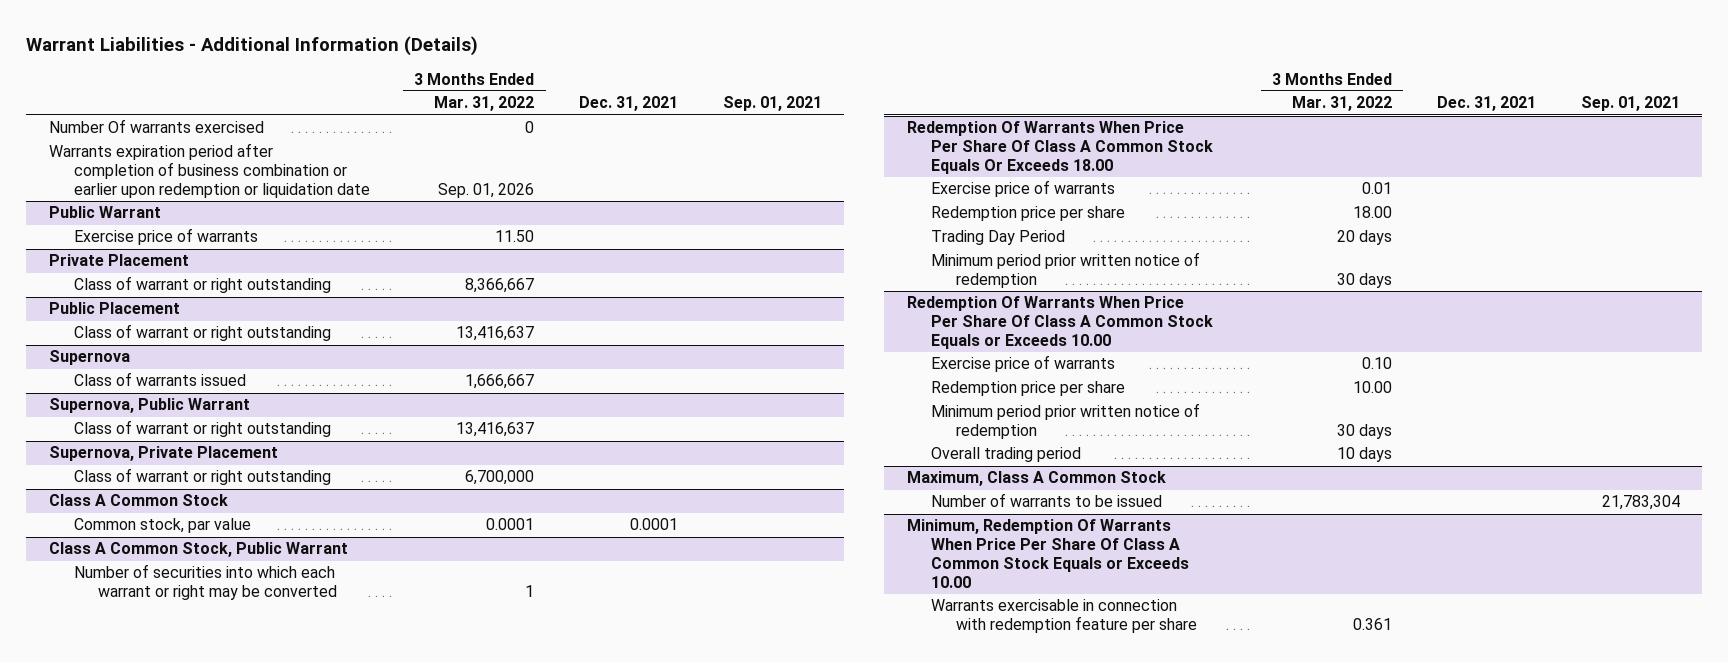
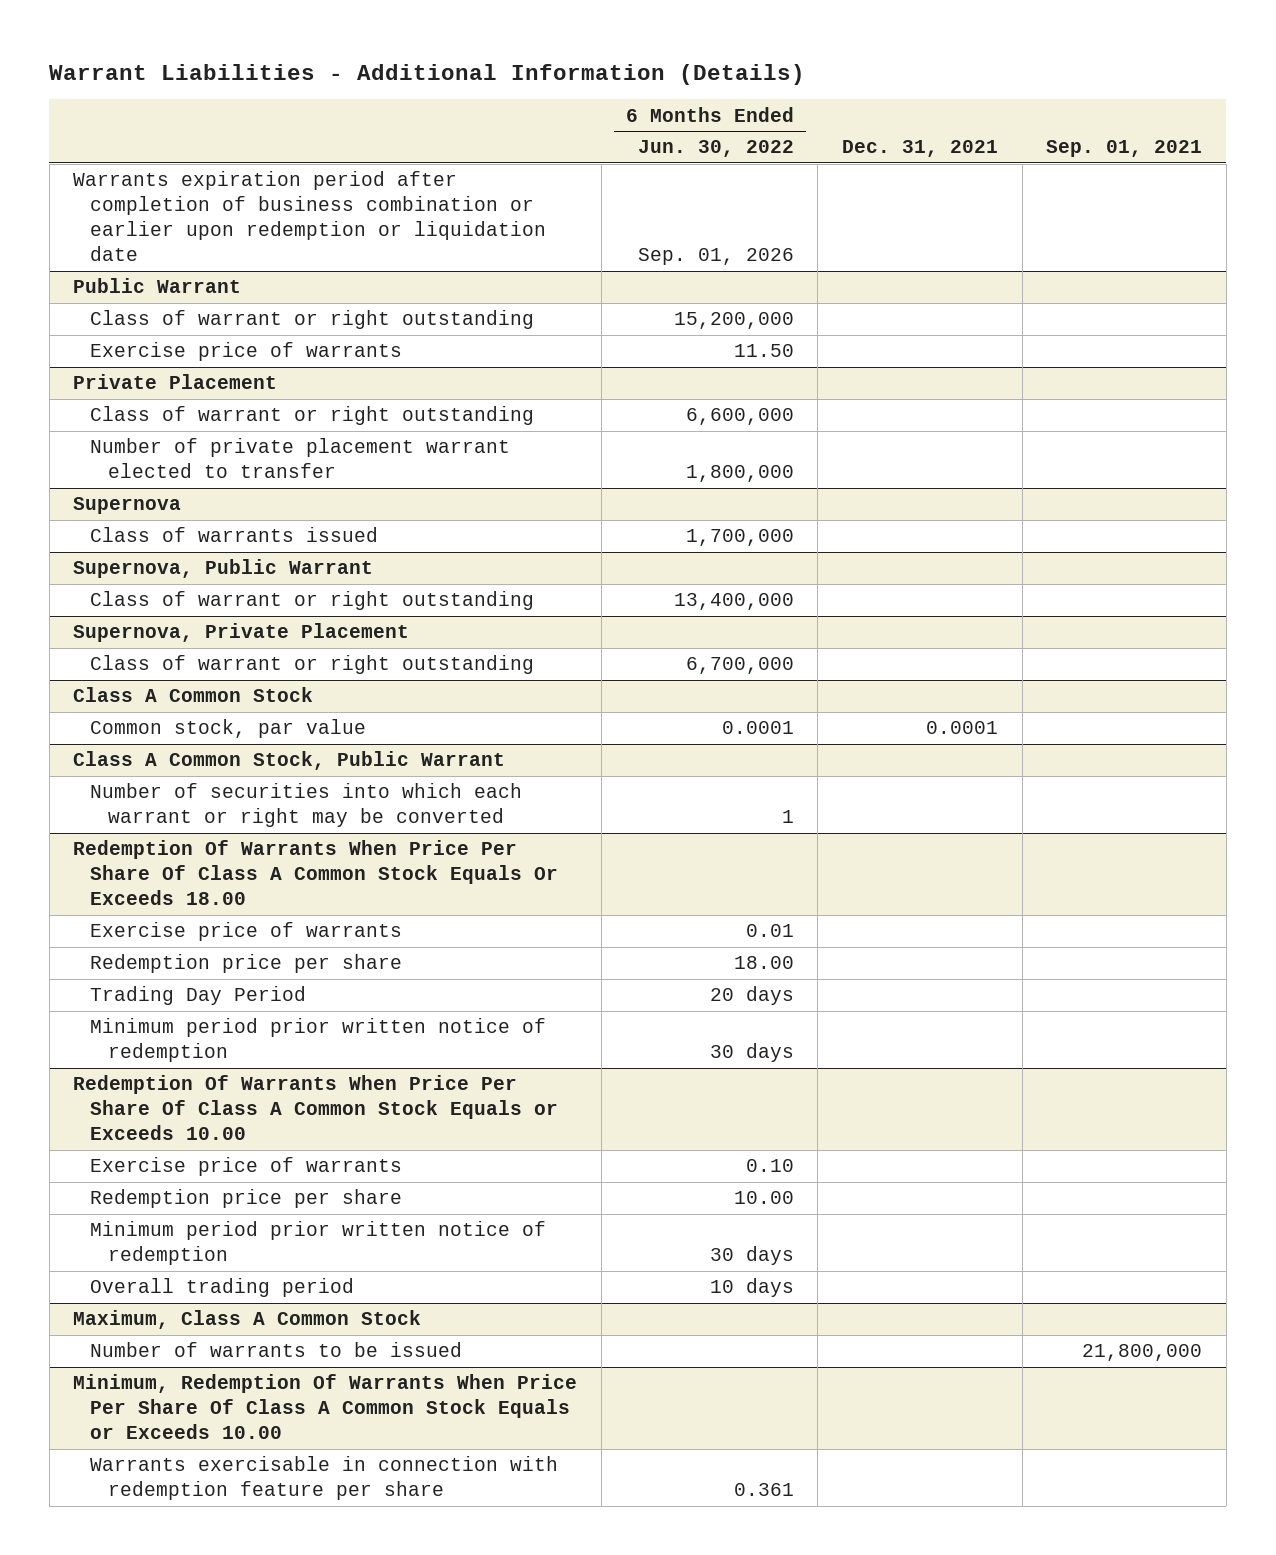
- | 3 Months Ended Mar. 31, 2022 | Dec. 31, 2021 | Sep. 01, 2021
+ | 6 Months Ended Jun. 30, 2022 | Dec. 31, 2021 | Sep. 01, 2021
- Number Of warrants exercised | 0 | |
@ Public Warrant
+ Class of warrant or right outstanding | 15,200,000 | |
- Public Placement
- Class of warrant or right outstanding | 13,416,637 | |
@ Private Placement
+ Number of private placement warrant elected to transfer | 1,800,000 | |
@ Maximum, Class A Common Stock
- Number of warrants to be issued | | | 21,783,304
+ Number of warrants to be issued | | | 21,800,000

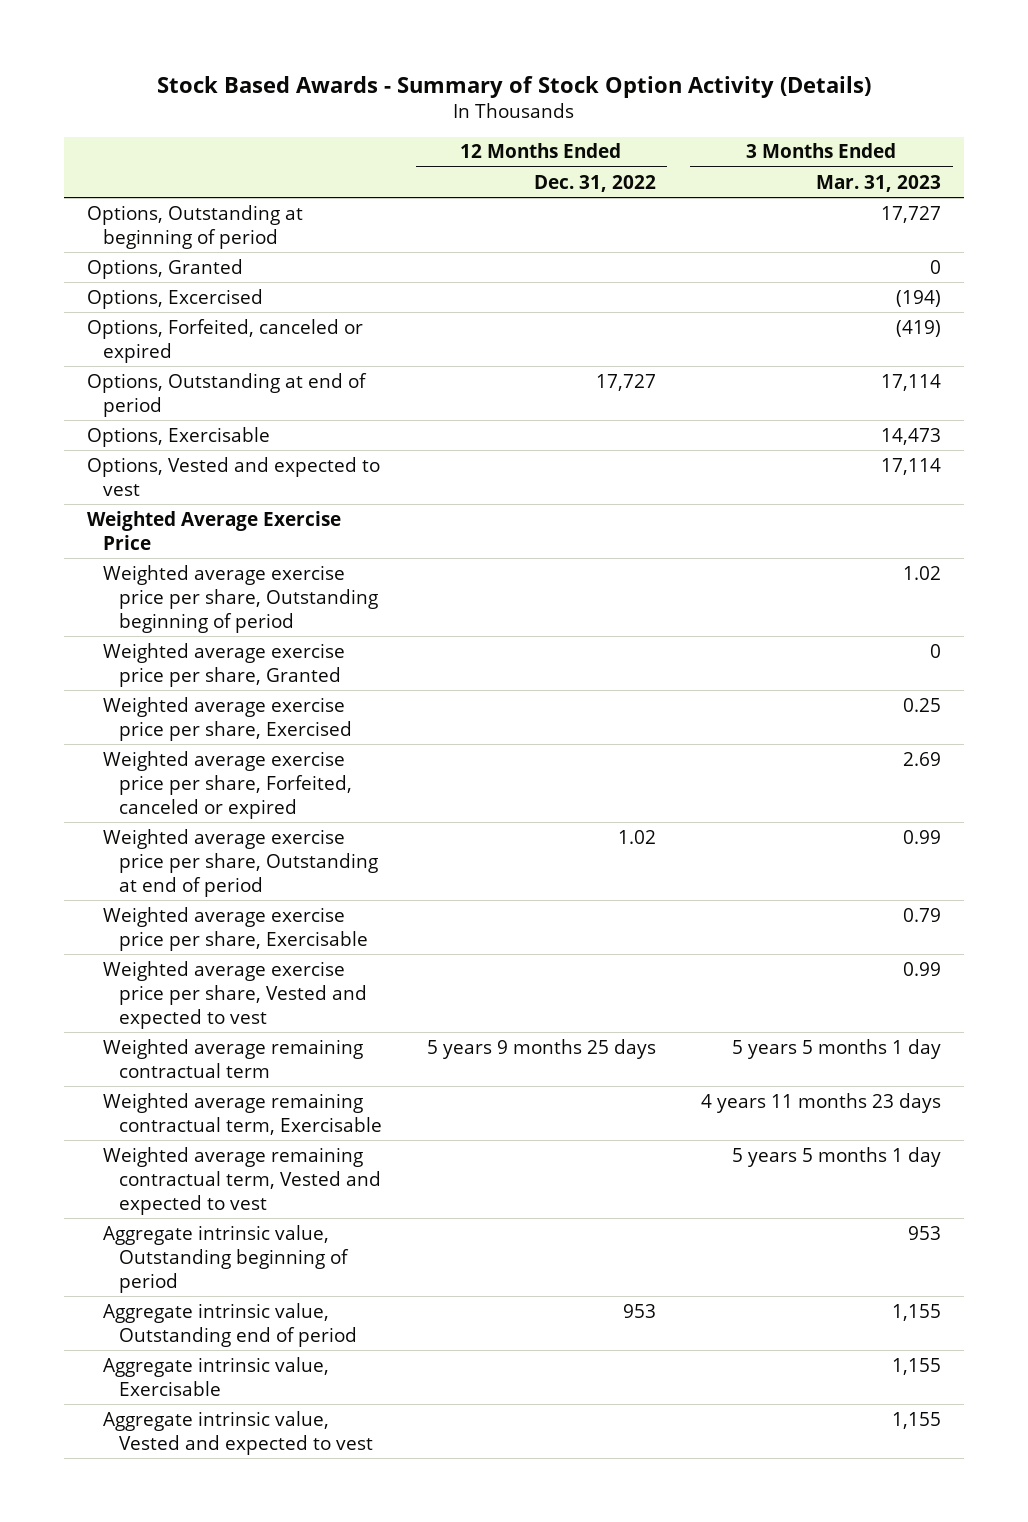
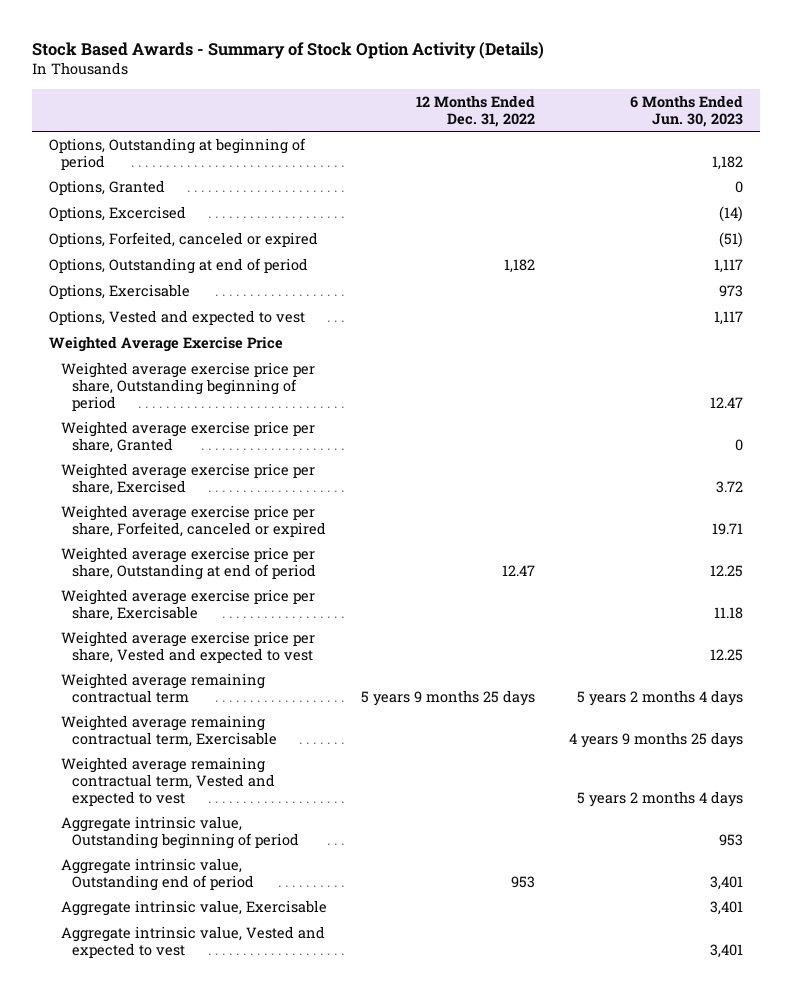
- | 12 Months Ended Dec. 31, 2022 | 3 Months Ended Mar. 31, 2023
+ | 12 Months Ended Dec. 31, 2022 | 6 Months Ended Jun. 30, 2023
- Options, Outstanding at end of period | 17,727 | 17,114
+ Options, Outstanding at end of period | 1,182 | 1,117
- Weighted average exercise price per share, Outstanding at end of period | 1.02 | 0.99
+ Weighted average exercise price per share, Outstanding at end of period | 12.47 | 12.25

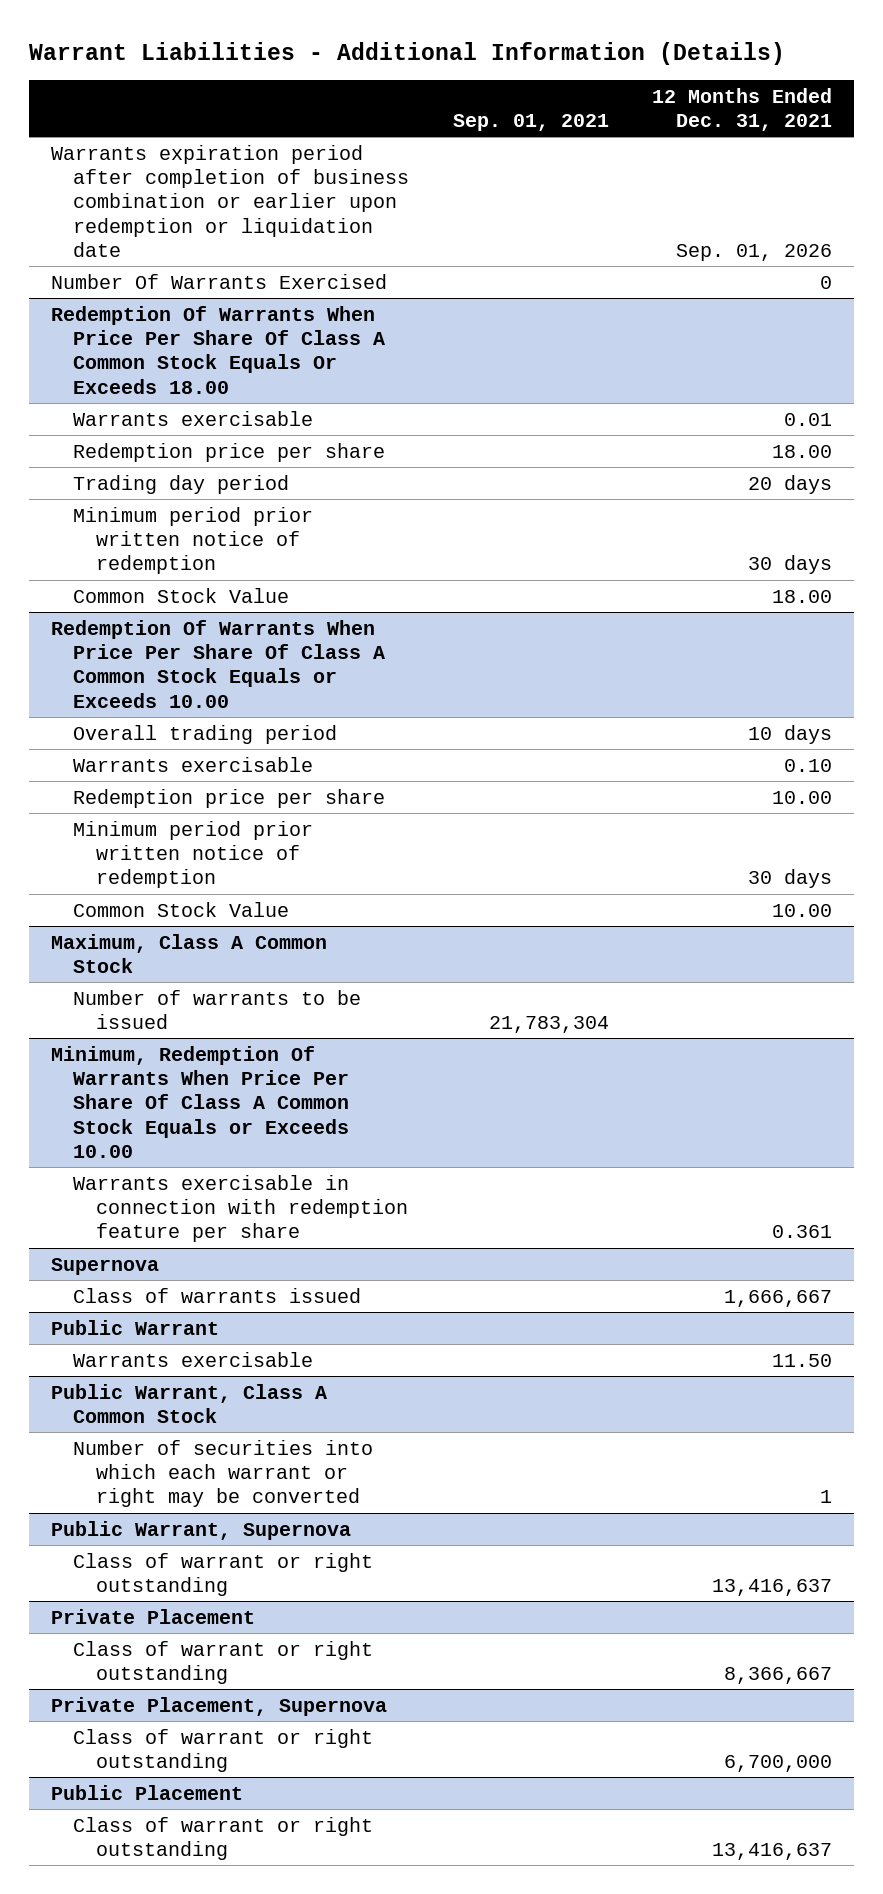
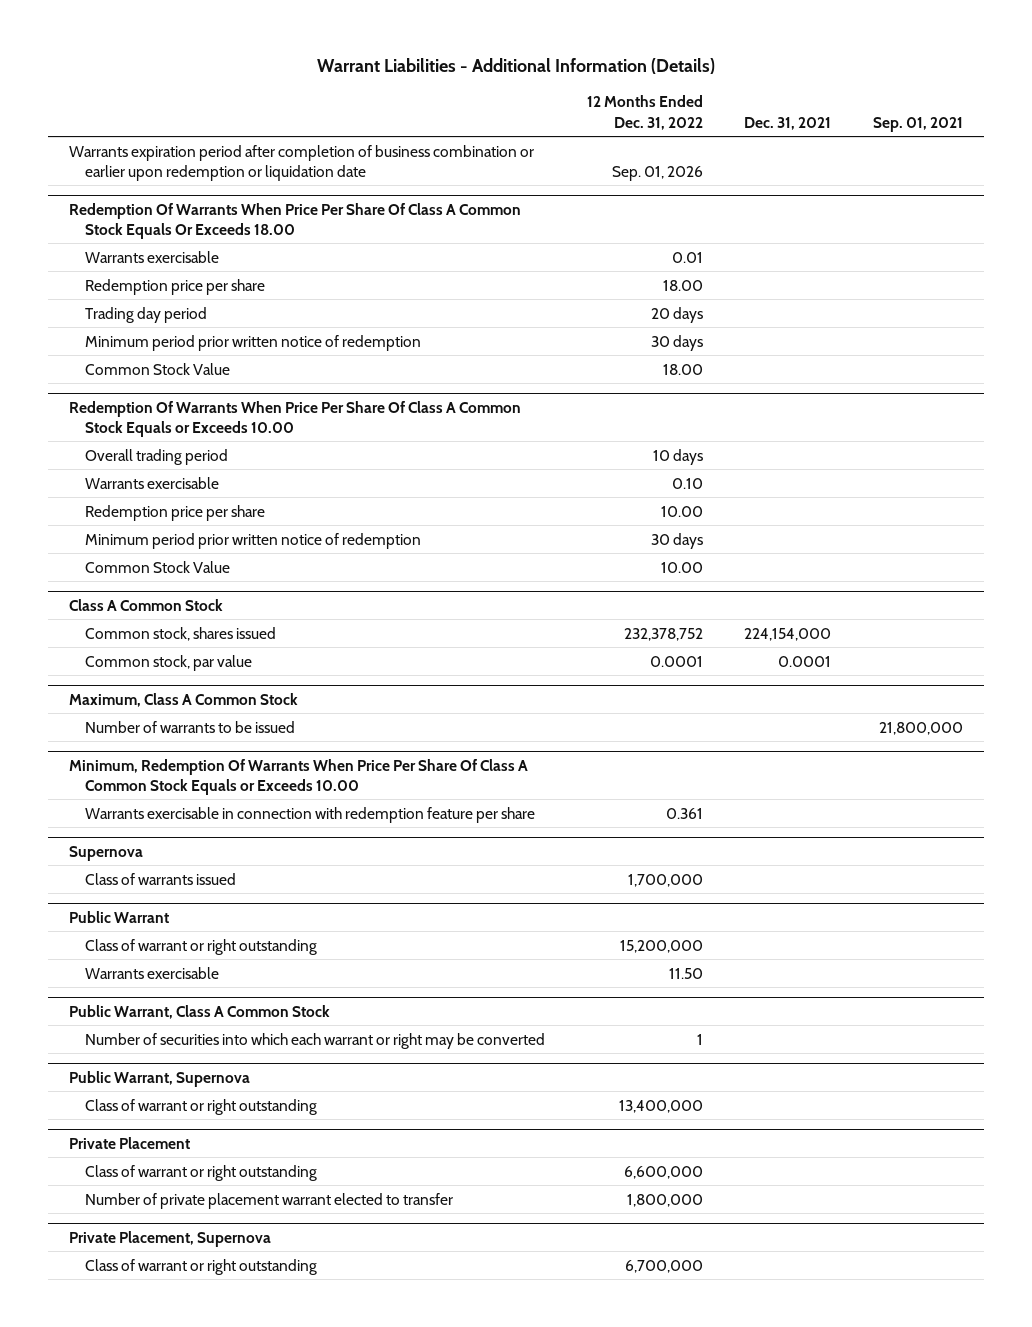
- | Sep. 01, 2021 | 12 Months Ended Dec. 31, 2021
+ | 12 Months Ended Dec. 31, 2022 | Dec. 31, 2021 | Sep. 01, 2021
- Number Of Warrants Exercised | | 0
+ Class A Common Stock
+ Common stock, shares issued | 232,378,752 | 224,154,000 |
+ Common stock, par value | 0.0001 | 0.0001 |
@ Maximum, Class A Common Stock
- Number of warrants to be issued | 21,783,304 |
+ Number of warrants to be issued | | | 21,800,000
@ Public Warrant
+ Class of warrant or right outstanding | 15,200,000 | |
@ Private Placement
+ Number of private placement warrant elected to transfer | 1,800,000 | |
- Public Placement
- Class of warrant or right outstanding | | 13,416,637

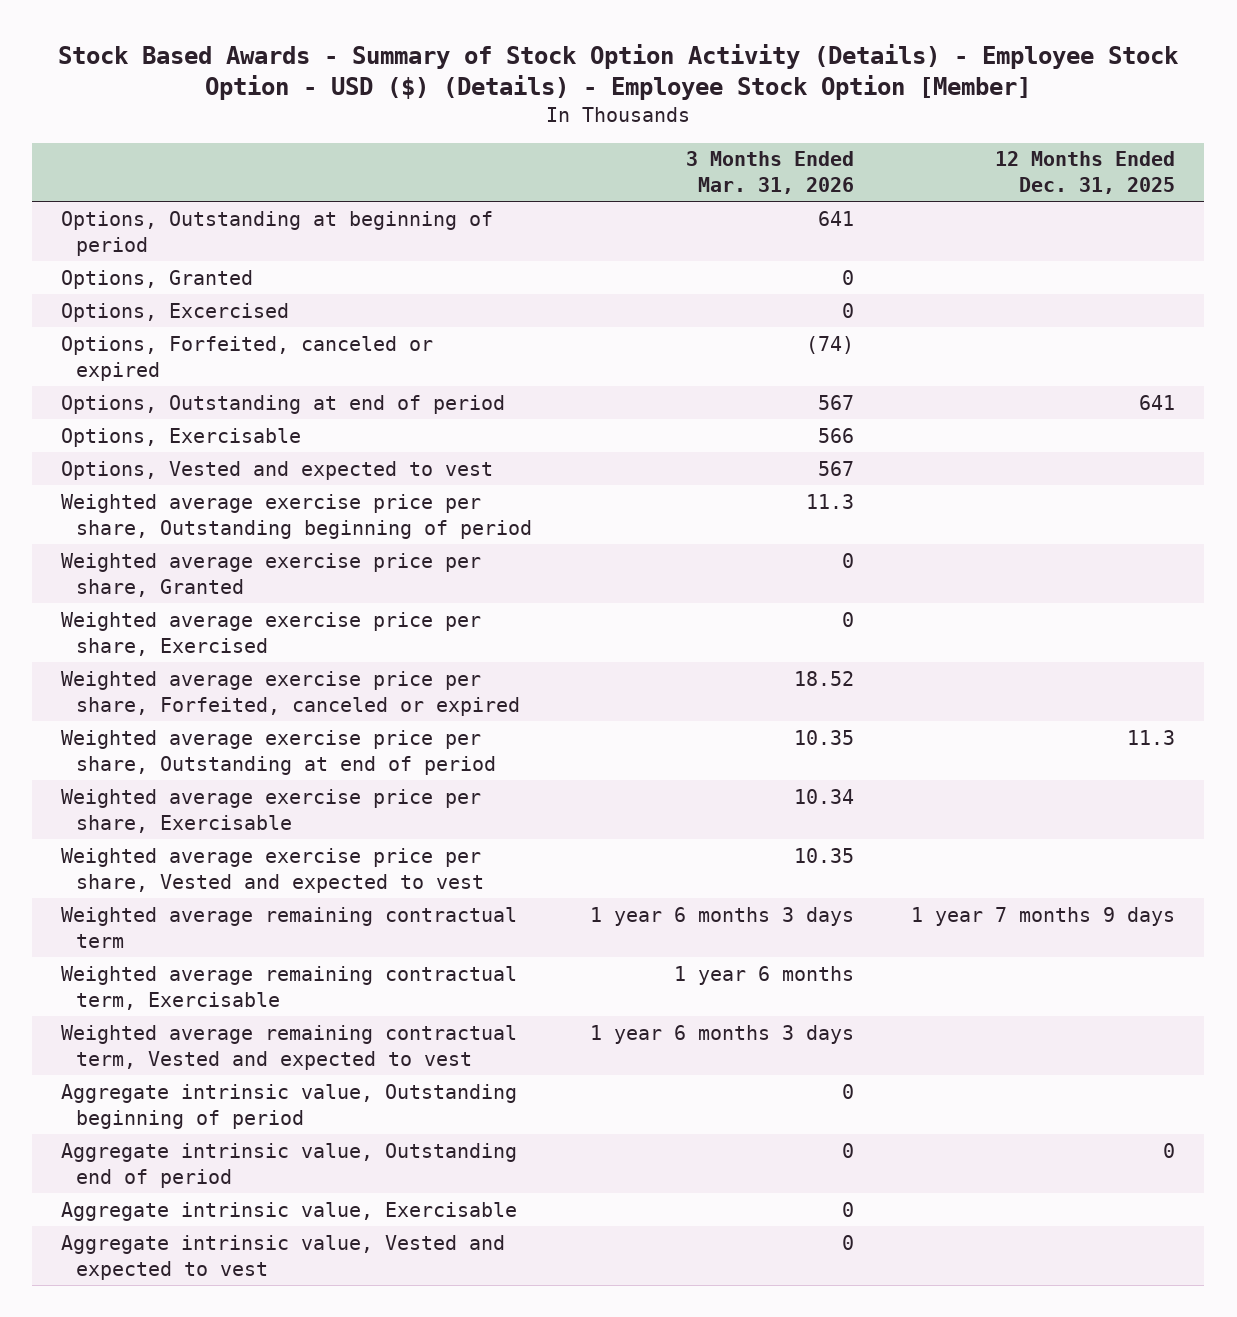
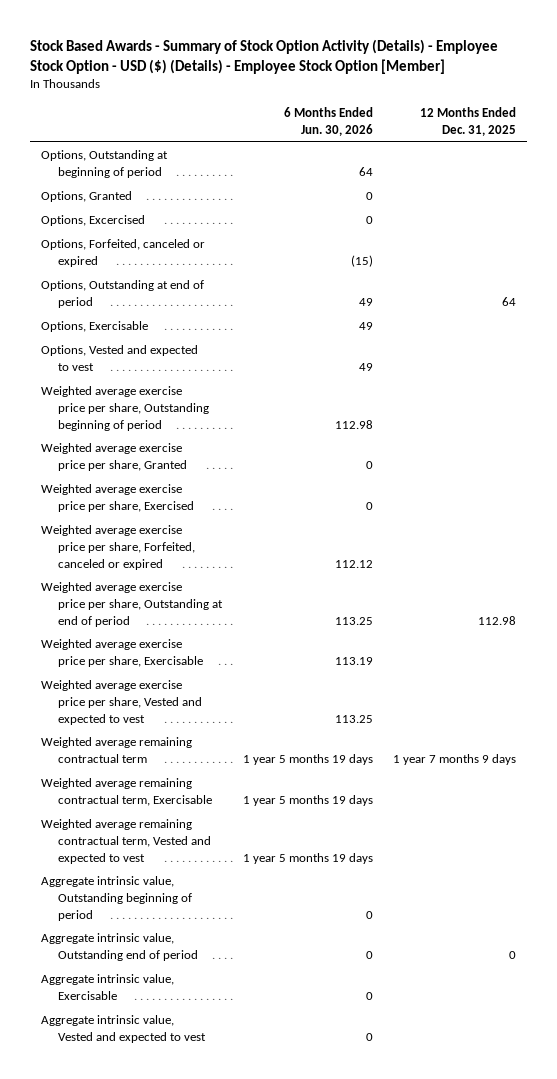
- | 3 Months Ended Mar. 31, 2026 | 12 Months Ended Dec. 31, 2025
+ | 6 Months Ended Jun. 30, 2026 | 12 Months Ended Dec. 31, 2025
- Options, Outstanding at end of period | 567 | 641
+ Options, Outstanding at end of period | 49 | 64
- Weighted average exercise price per share, Outstanding at end of period | 10.35 | 11.3
+ Weighted average exercise price per share, Outstanding at end of period | 113.25 | 112.98

